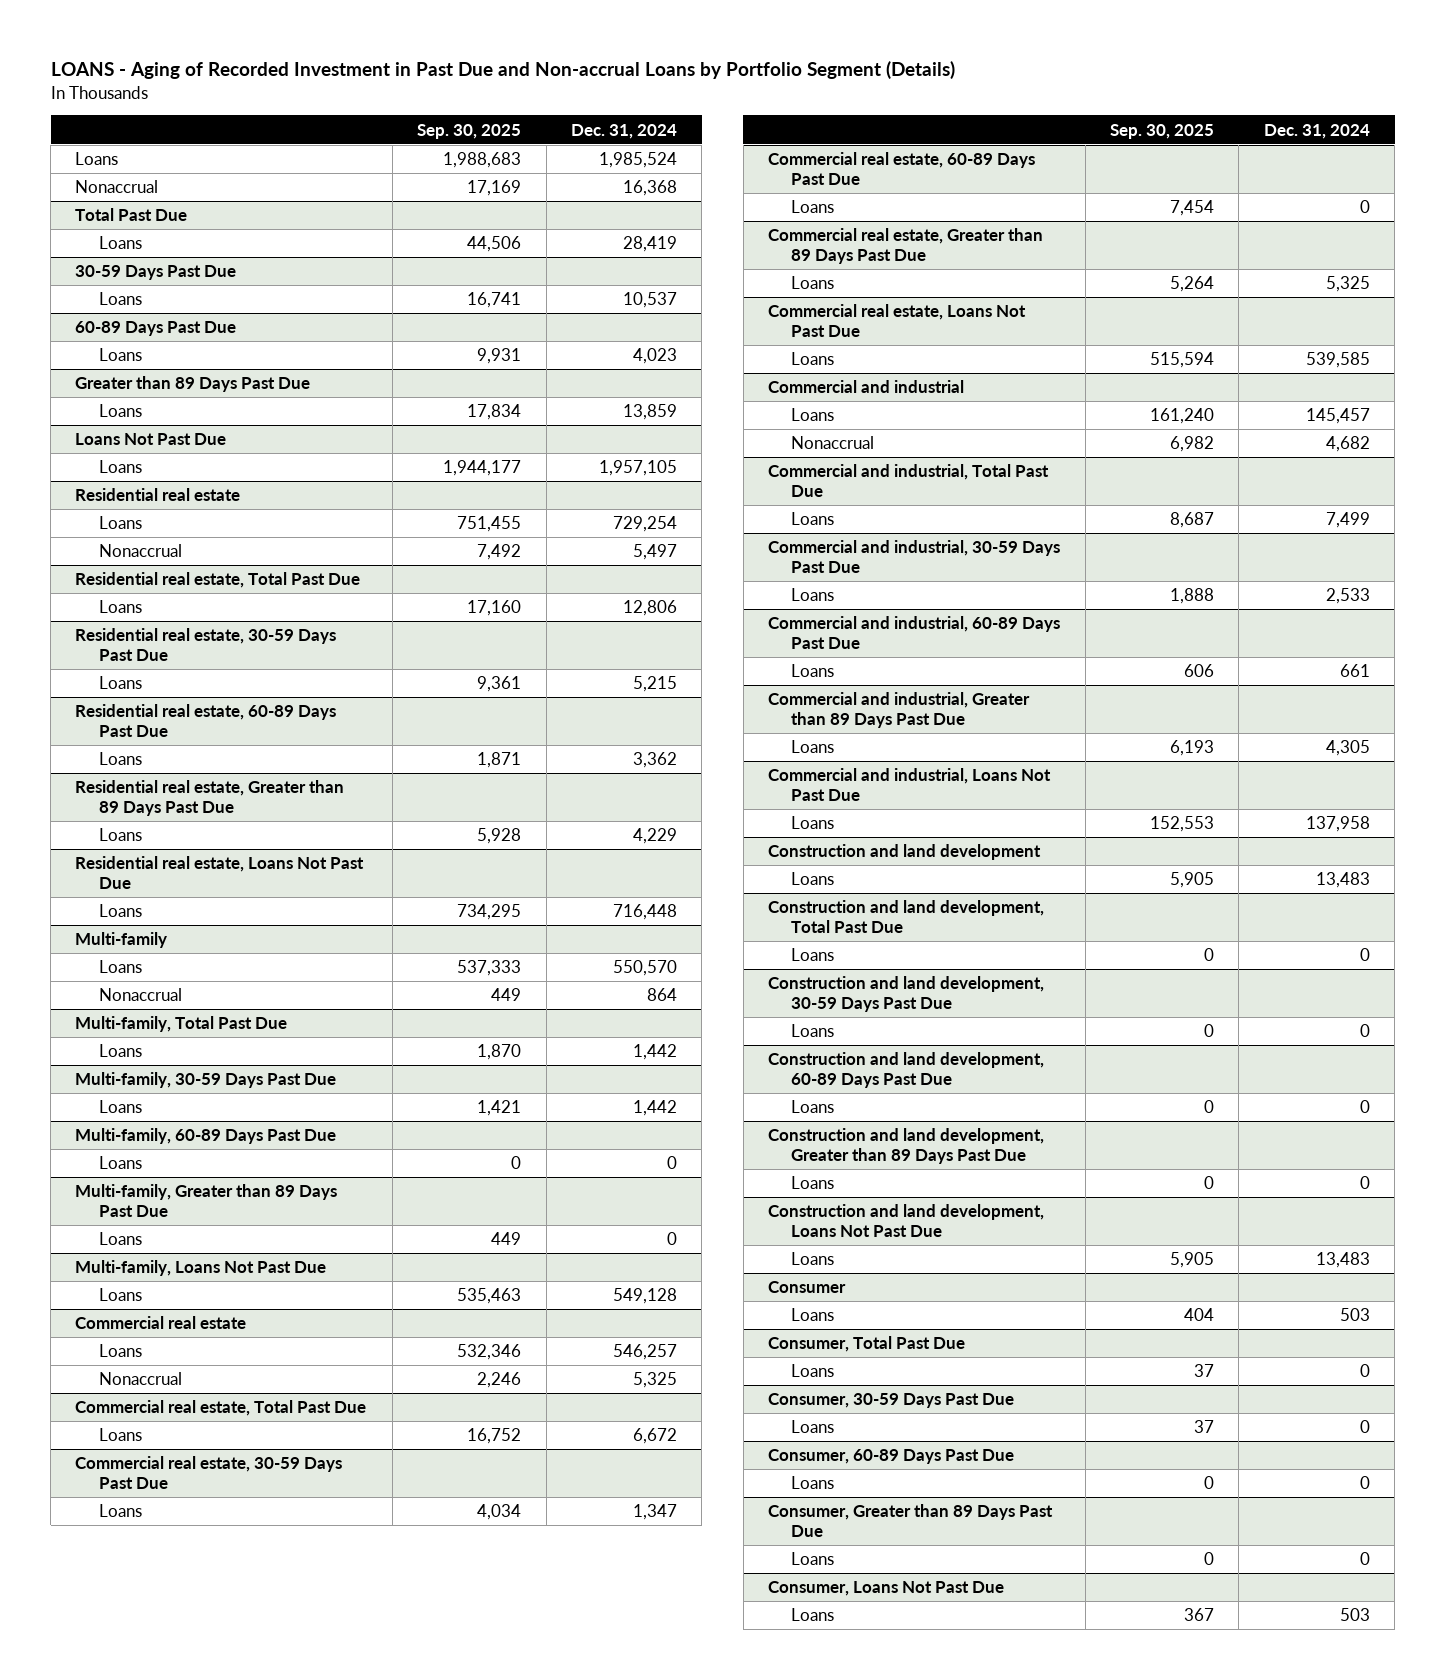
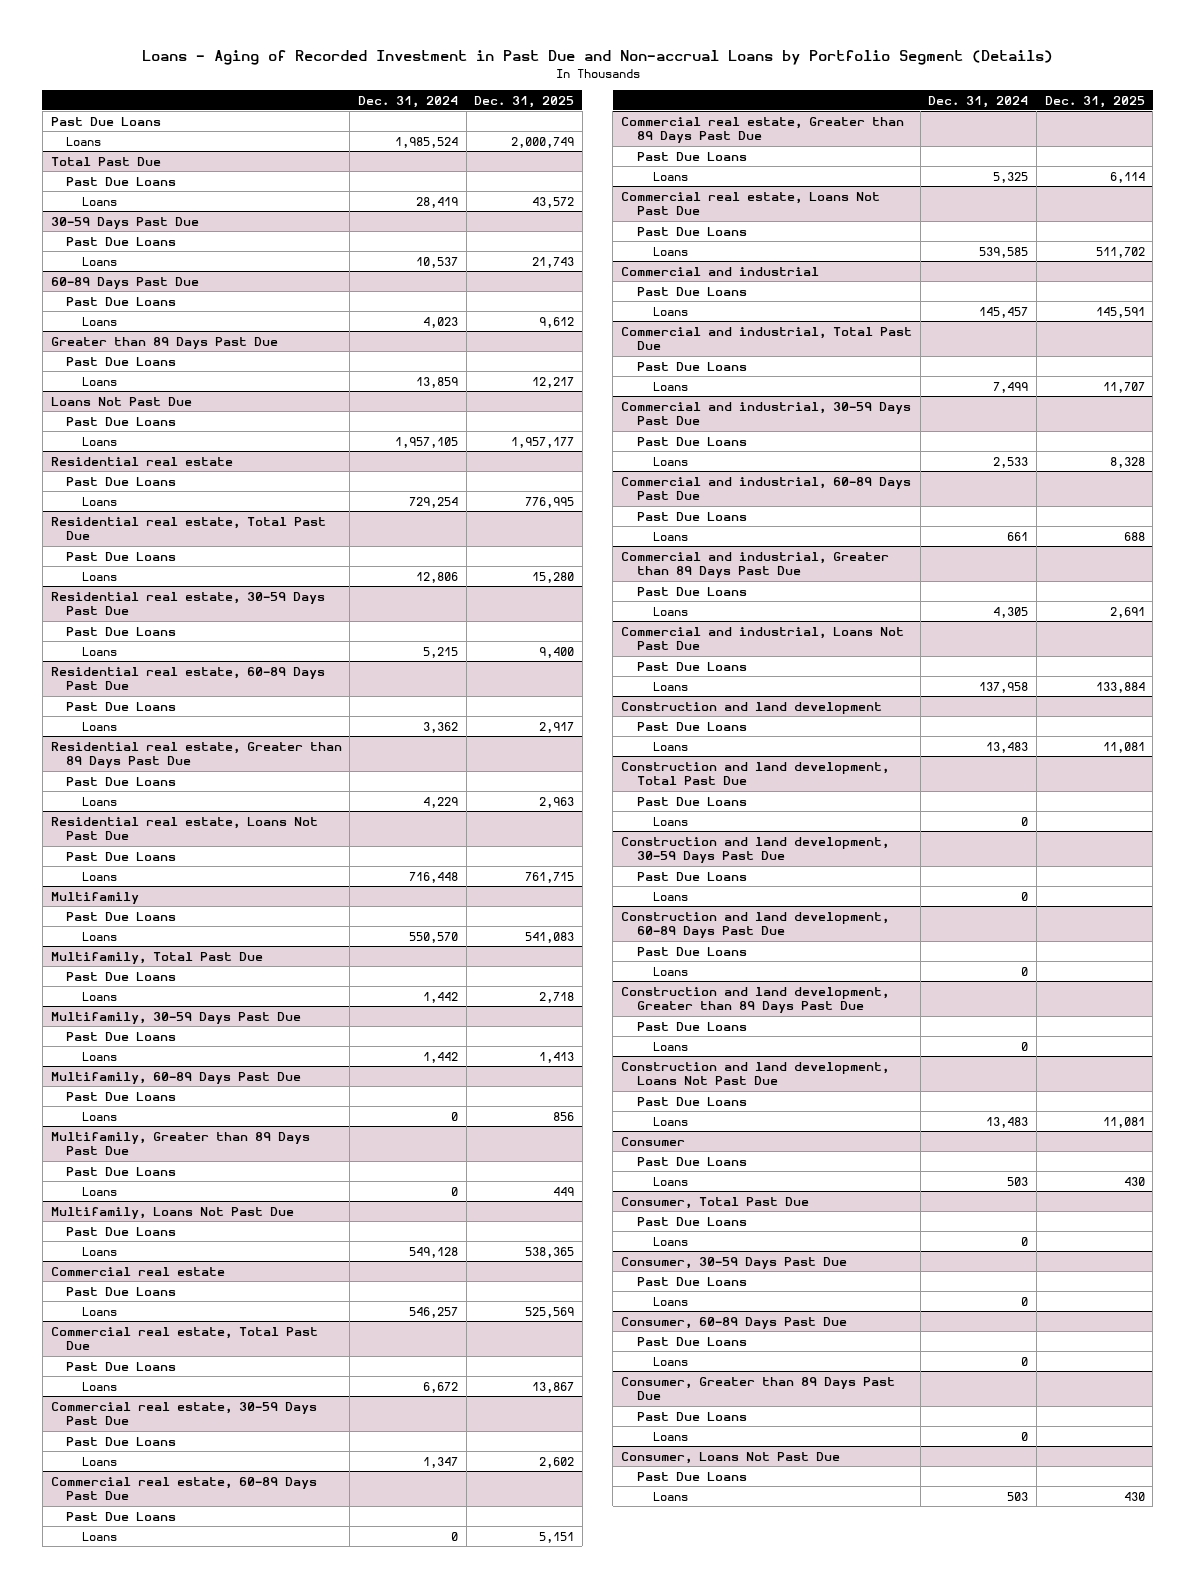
- LOANS - Aging of Recorded Investment in Past Due and Non-accrual Loans by Portfolio Segment (Details)
+ Loans - Aging of Recorded Investment in Past Due and Non-accrual Loans by Portfolio Segment (Details)
- | Sep. 30, 2025 | Dec. 31, 2024
+ | Dec. 31, 2024 | Dec. 31, 2025
+ Past Due Loans
- Nonaccrual | 17,169 | 16,368
@ Total Past Due
+ Past Due Loans
@ 30-59 Days Past Due
+ Past Due Loans
@ 60-89 Days Past Due
+ Past Due Loans
@ Greater than 89 Days Past Due
+ Past Due Loans
@ Loans Not Past Due
+ Past Due Loans
@ Residential real estate
+ Past Due Loans
- Nonaccrual | 7,492 | 5,497
@ Residential real estate, Total Past Due
+ Past Due Loans
@ Residential real estate, 30-59 Days Past Due
+ Past Due Loans
@ Residential real estate, 60-89 Days Past Due
+ Past Due Loans
@ Residential real estate, Greater than 89 Days Past Due
+ Past Due Loans
@ Residential real estate, Loans Not Past Due
+ Past Due Loans
- Multi-family
+ Multifamily
+ Past Due Loans
- Nonaccrual | 449 | 864
- Multi-family, Total Past Due
+ Multifamily, Total Past Due
+ Past Due Loans
- Multi-family, 30-59 Days Past Due
+ Multifamily, 30-59 Days Past Due
+ Past Due Loans
- Multi-family, 60-89 Days Past Due
+ Multifamily, 60-89 Days Past Due
+ Past Due Loans
- Multi-family, Greater than 89 Days Past Due
+ Multifamily, Greater than 89 Days Past Due
+ Past Due Loans
- Multi-family, Loans Not Past Due
+ Multifamily, Loans Not Past Due
+ Past Due Loans
@ Commercial real estate
+ Past Due Loans
- Nonaccrual | 2,246 | 5,325
@ Commercial real estate, Total Past Due
+ Past Due Loans
@ Commercial real estate, 30-59 Days Past Due
+ Past Due Loans
@ Commercial real estate, 60-89 Days Past Due
+ Past Due Loans
@ Commercial real estate, Greater than 89 Days Past Due
+ Past Due Loans
@ Commercial real estate, Loans Not Past Due
+ Past Due Loans
@ Commercial and industrial
+ Past Due Loans
- Nonaccrual | 6,982 | 4,682
@ Commercial and industrial, Total Past Due
+ Past Due Loans
@ Commercial and industrial, 30-59 Days Past Due
+ Past Due Loans
@ Commercial and industrial, 60-89 Days Past Due
+ Past Due Loans
@ Commercial and industrial, Greater than 89 Days Past Due
+ Past Due Loans
@ Commercial and industrial, Loans Not Past Due
+ Past Due Loans
@ Construction and land development
+ Past Due Loans
@ Construction and land development, Total Past Due
+ Past Due Loans
@ Construction and land development, 30-59 Days Past Due
+ Past Due Loans
@ Construction and land development, 60-89 Days Past Due
+ Past Due Loans
@ Construction and land development, Greater than 89 Days Past Due
+ Past Due Loans
@ Construction and land development, Loans Not Past Due
+ Past Due Loans
@ Consumer
+ Past Due Loans
@ Consumer, Total Past Due
+ Past Due Loans
@ Consumer, 30-59 Days Past Due
+ Past Due Loans
@ Consumer, 60-89 Days Past Due
+ Past Due Loans
@ Consumer, Greater than 89 Days Past Due
+ Past Due Loans
@ Consumer, Loans Not Past Due
+ Past Due Loans

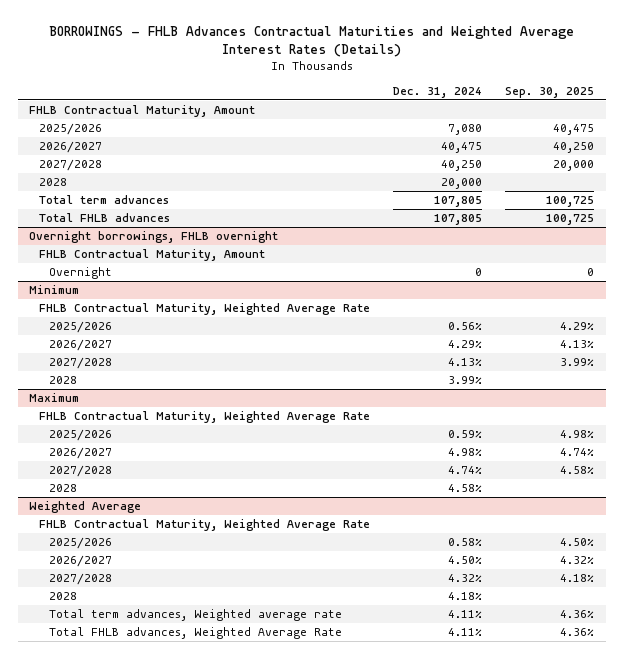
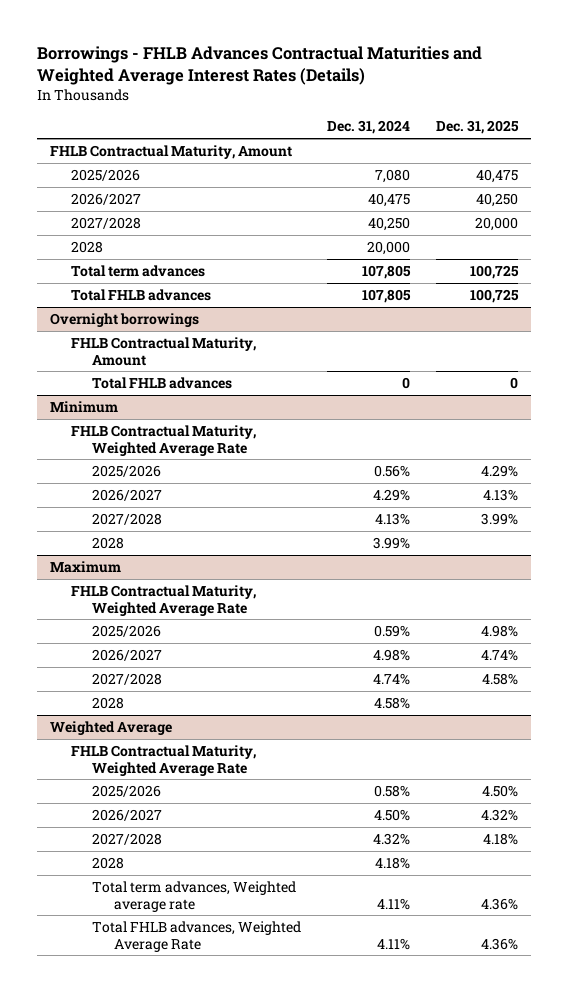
- BORROWINGS - FHLB Advances Contractual Maturities and Weighted Average Interest Rates (Details)
+ Borrowings - FHLB Advances Contractual Maturities and Weighted Average Interest Rates (Details)
- | Dec. 31, 2024 | Sep. 30, 2025
+ | Dec. 31, 2024 | Dec. 31, 2025
- Overnight borrowings, FHLB overnight
+ Overnight borrowings
- Overnight | 0 | 0
+ Total FHLB advances | 0 | 0

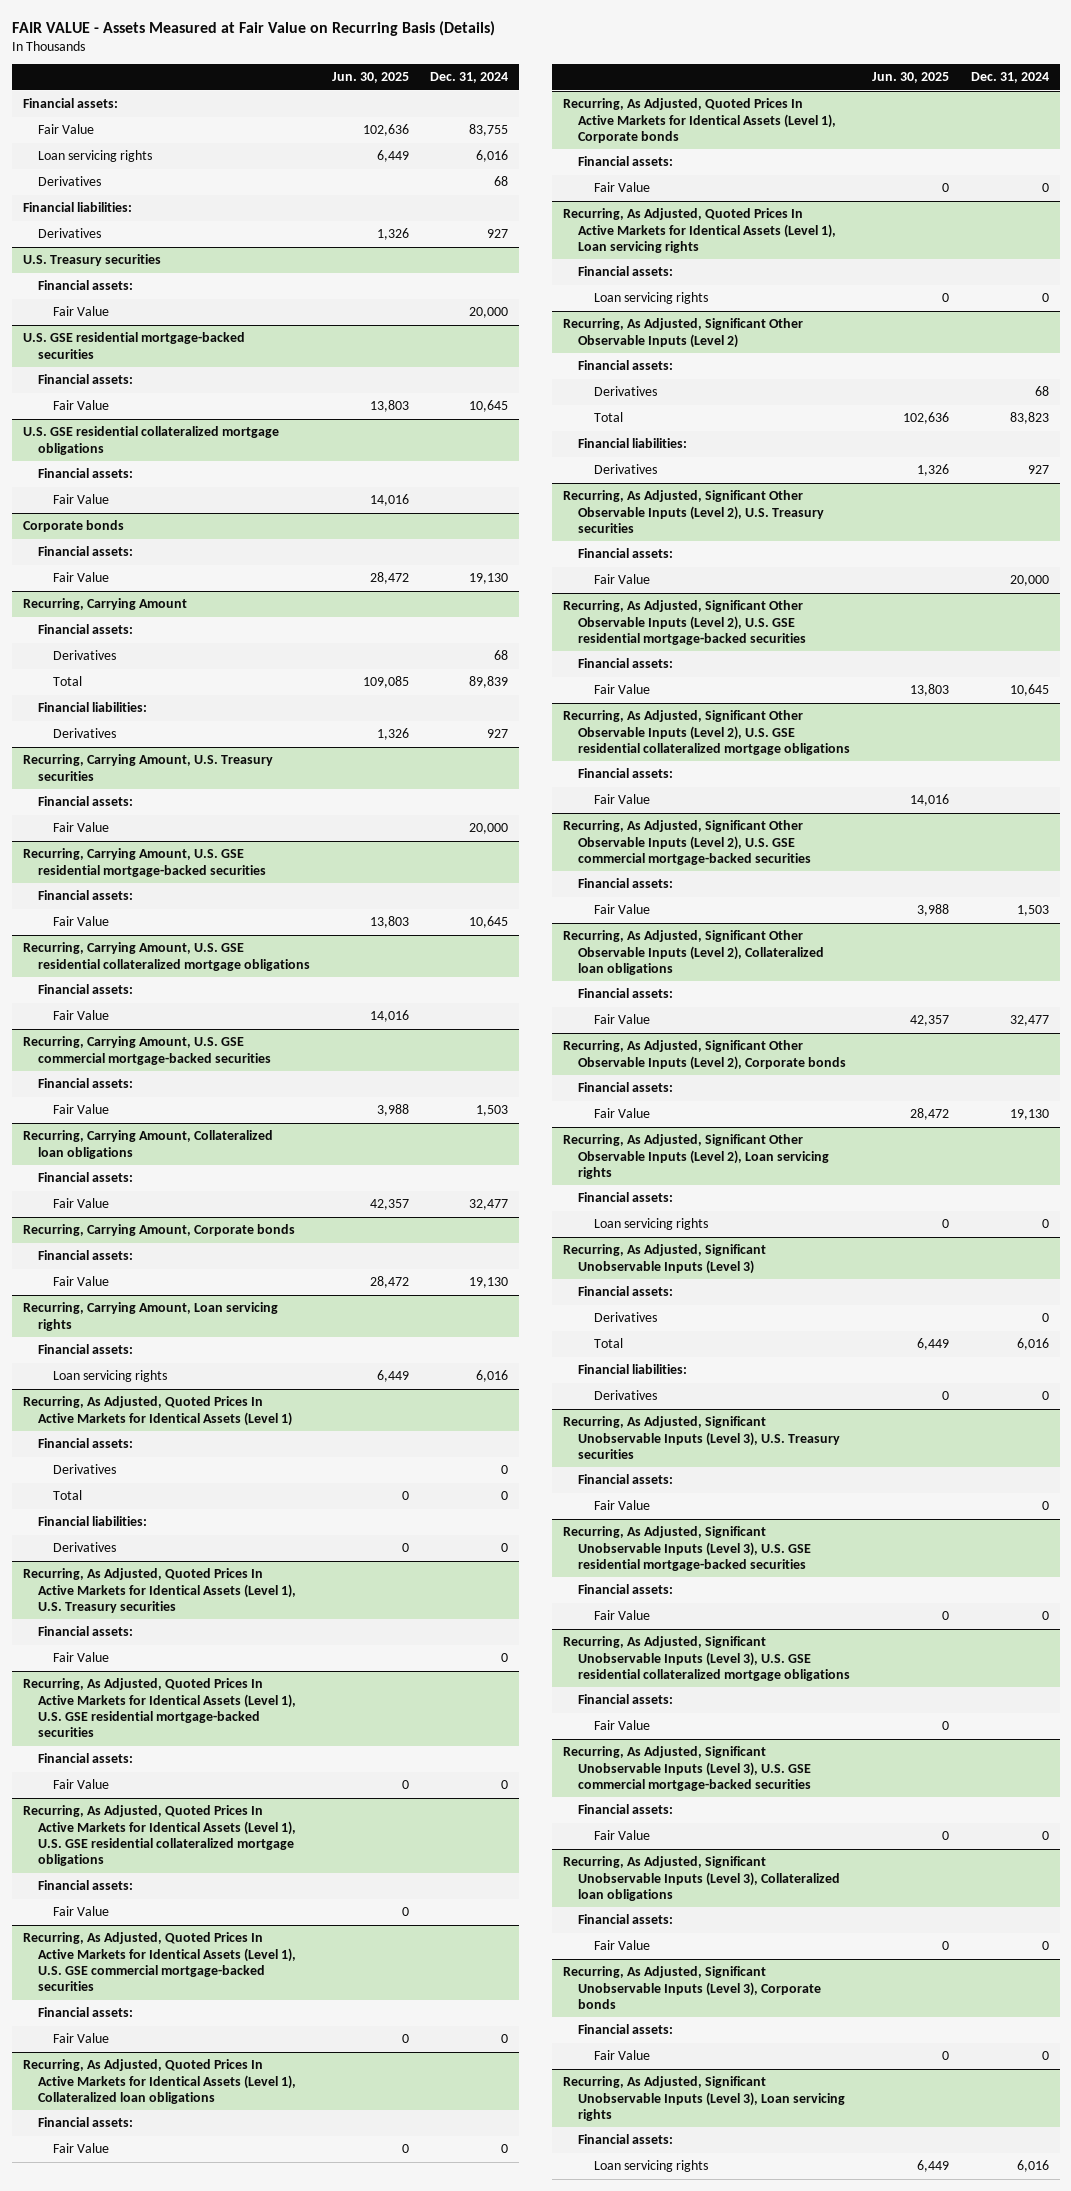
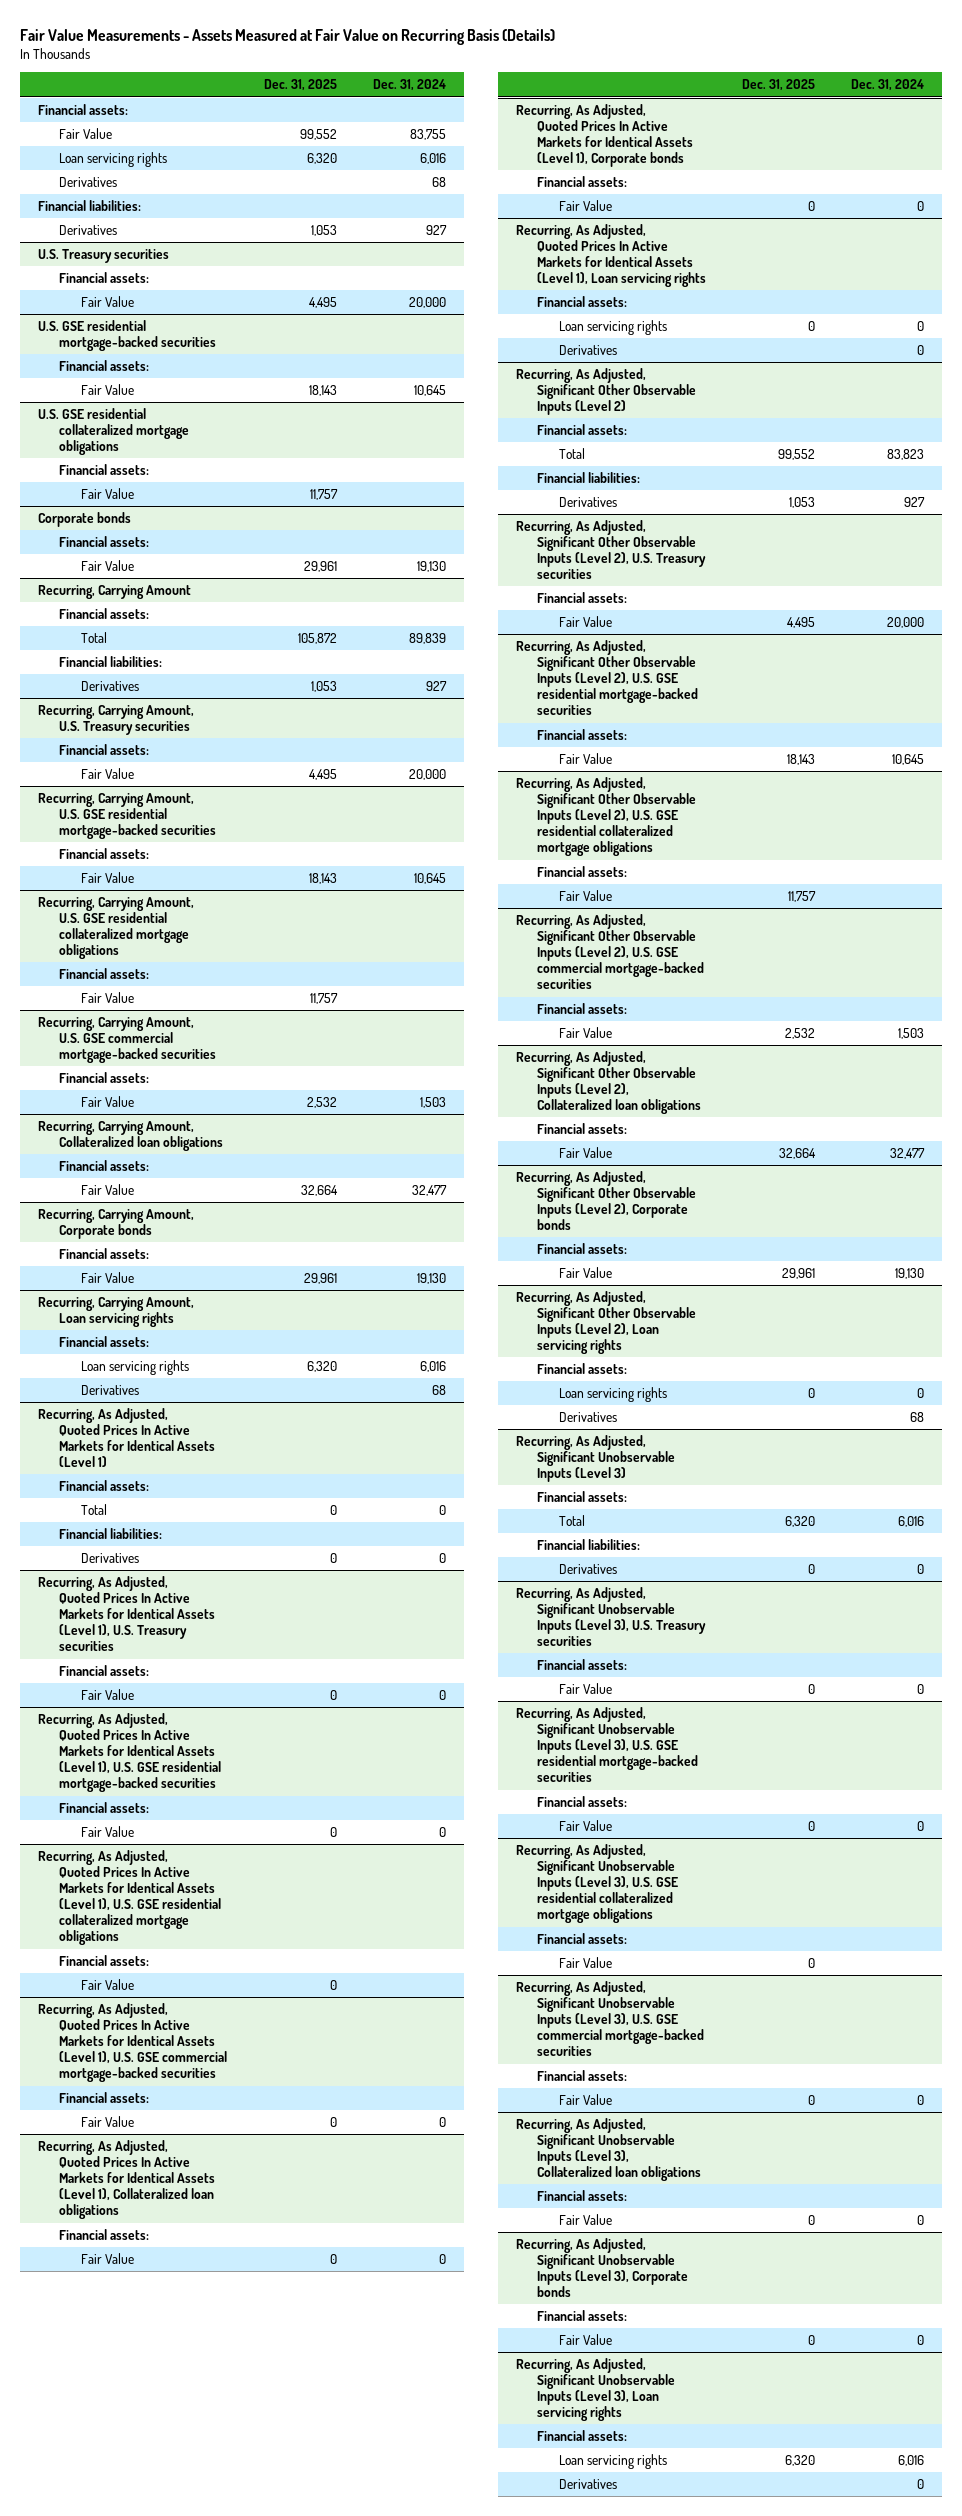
- FAIR VALUE - Assets Measured at Fair Value on Recurring Basis (Details)
+ Fair Value Measurements - Assets Measured at Fair Value on Recurring Basis (Details)
- | Jun. 30, 2025 | Dec. 31, 2024
+ | Dec. 31, 2025 | Dec. 31, 2024
@ Recurring, Carrying Amount
- Derivatives | | 68
@ Recurring, Carrying Amount, Loan servicing rights
+ Derivatives | | 68
@ Recurring, As Adjusted, Quoted Prices In Active Markets for Identical Assets (Level 1)
- Derivatives | | 0
@ Recurring, As Adjusted, Quoted Prices In Active Markets for Identical Assets (Level 1), Loan servicing rights
+ Derivatives | | 0
@ Recurring, As Adjusted, Significant Other Observable Inputs (Level 2)
- Derivatives | | 68
@ Recurring, As Adjusted, Significant Other Observable Inputs (Level 2), Loan servicing rights
+ Derivatives | | 68
@ Recurring, As Adjusted, Significant Unobservable Inputs (Level 3)
- Derivatives | | 0
@ Recurring, As Adjusted, Significant Unobservable Inputs (Level 3), Loan servicing rights
+ Derivatives | | 0

